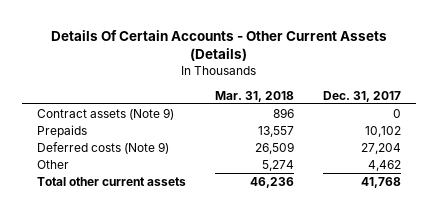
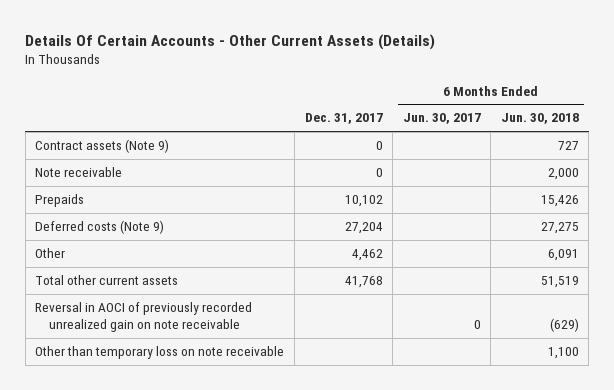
- | Mar. 31, 2018 | Dec. 31, 2017
+ | Dec. 31, 2017 | 6 Months Ended Jun. 30, 2017 | 6 Months Ended Jun. 30, 2018
+ Note receivable | 0 | | 2,000
+ Reversal in AOCI of previously recorded unrealized gain on note receivable | | 0 | (629)
+ Other than temporary loss on note receivable | | | 1,100

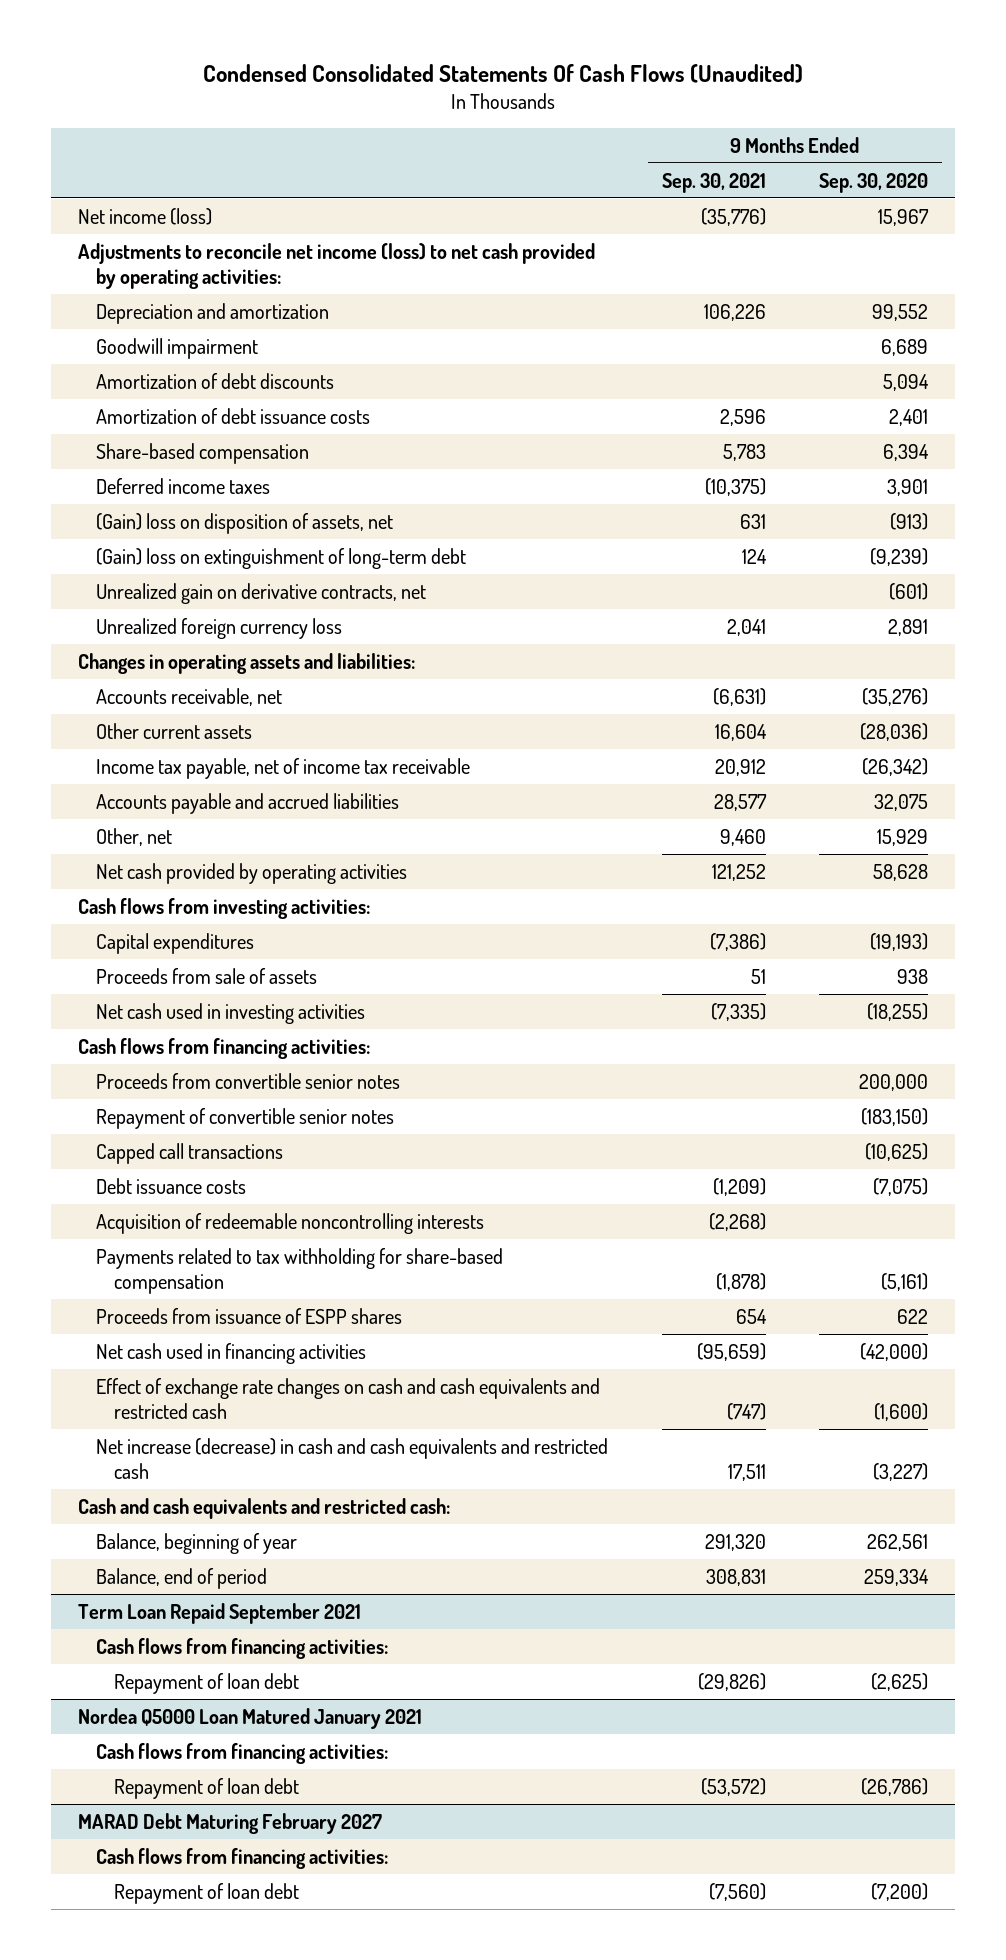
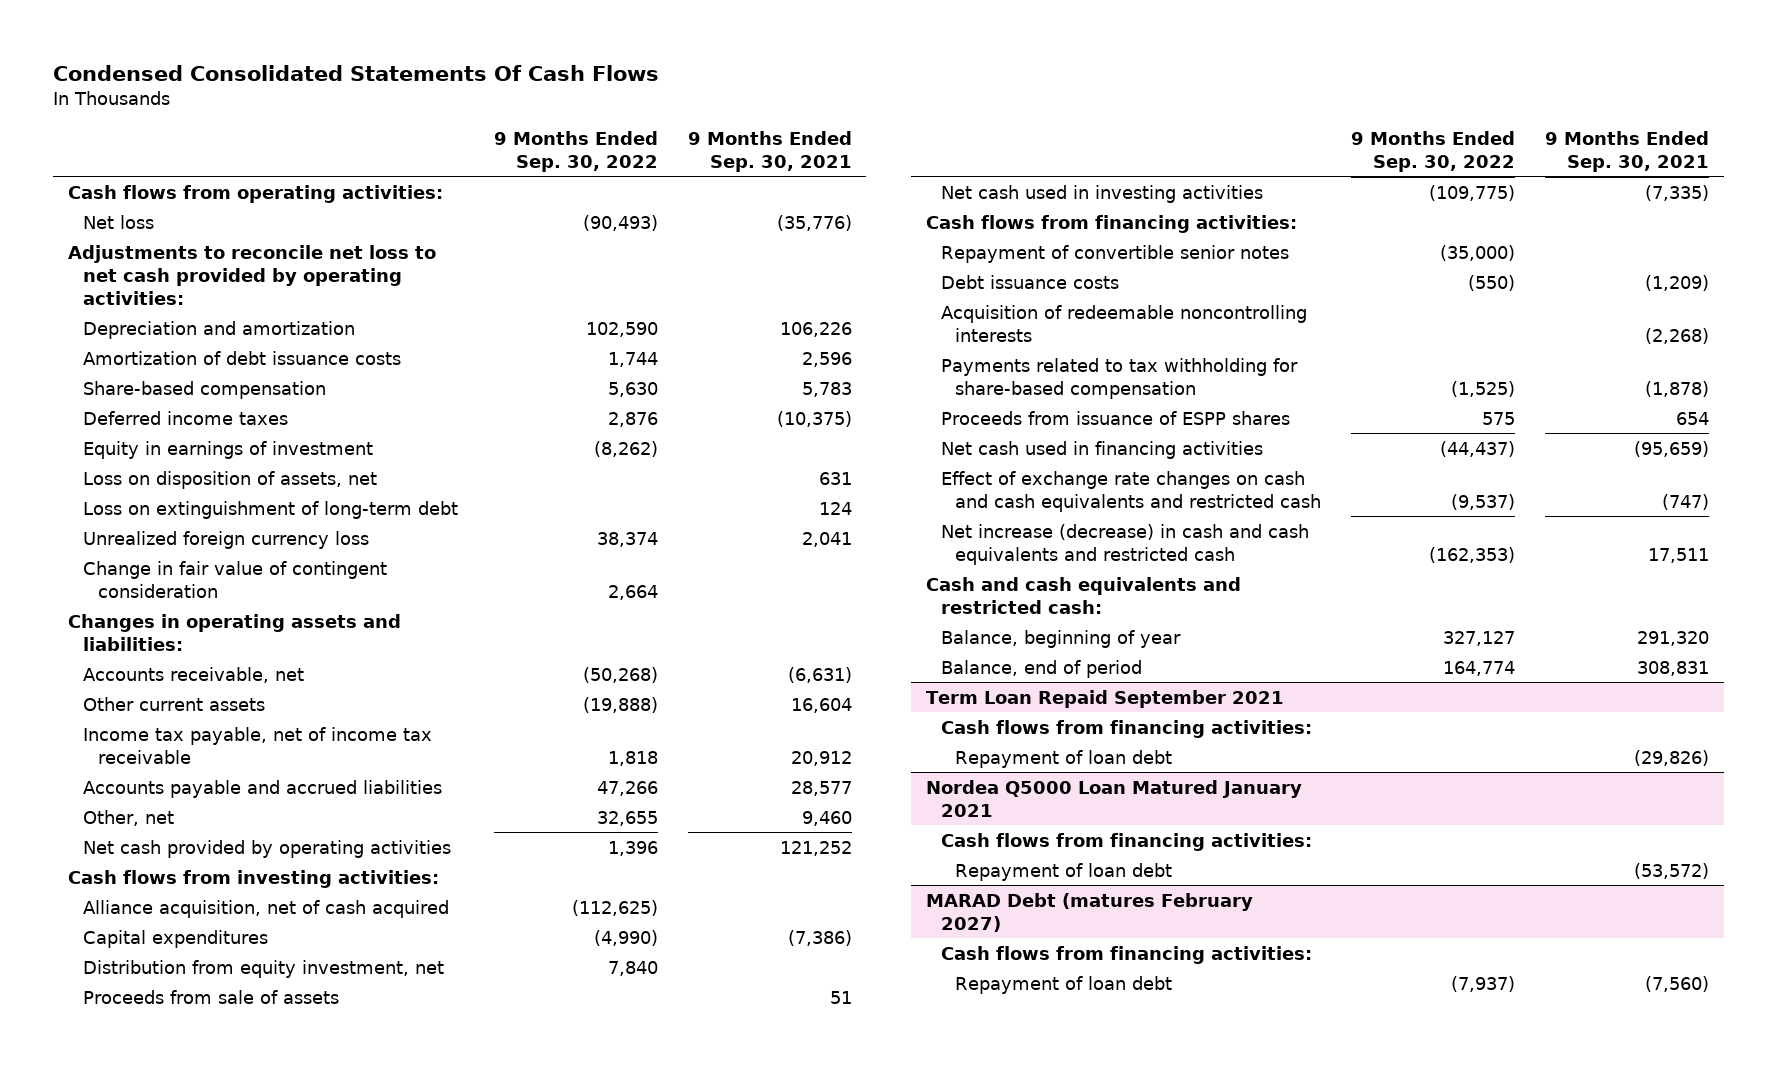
- Condensed Consolidated Statements Of Cash Flows (Unaudited)
+ Condensed Consolidated Statements Of Cash Flows
- | 9 Months Ended Sep. 30, 2021 | 9 Months Ended Sep. 30, 2020
+ | 9 Months Ended Sep. 30, 2022 | 9 Months Ended Sep. 30, 2021
- Net income (loss) | (35,776) | 15,967
- Adjustments to reconcile net income (loss) to net cash provided by operating activities:
+ Cash flows from operating activities:
+ Net loss | (90,493) | (35,776)
+ Adjustments to reconcile net loss to net cash provided by operating activities:
- Goodwill impairment | | 6,689
- Amortization of debt discounts | | 5,094
- (Gain) loss on disposition of assets, net | 631 | (913)
- (Gain) loss on extinguishment of long-term debt | 124 | (9,239)
- Unrealized gain on derivative contracts, net | | (601)
+ Equity in earnings of investment | (8,262) |
+ Loss on disposition of assets, net | | 631
+ Loss on extinguishment of long-term debt | | 124
+ Change in fair value of contingent consideration | 2,664 |
+ Alliance acquisition, net of cash acquired | (112,625) |
+ Distribution from equity investment, net | 7,840 |
- Proceeds from convertible senior notes | | 200,000
- Capped call transactions | | (10,625)
- MARAD Debt Maturing February 2027
+ MARAD Debt (matures February 2027)

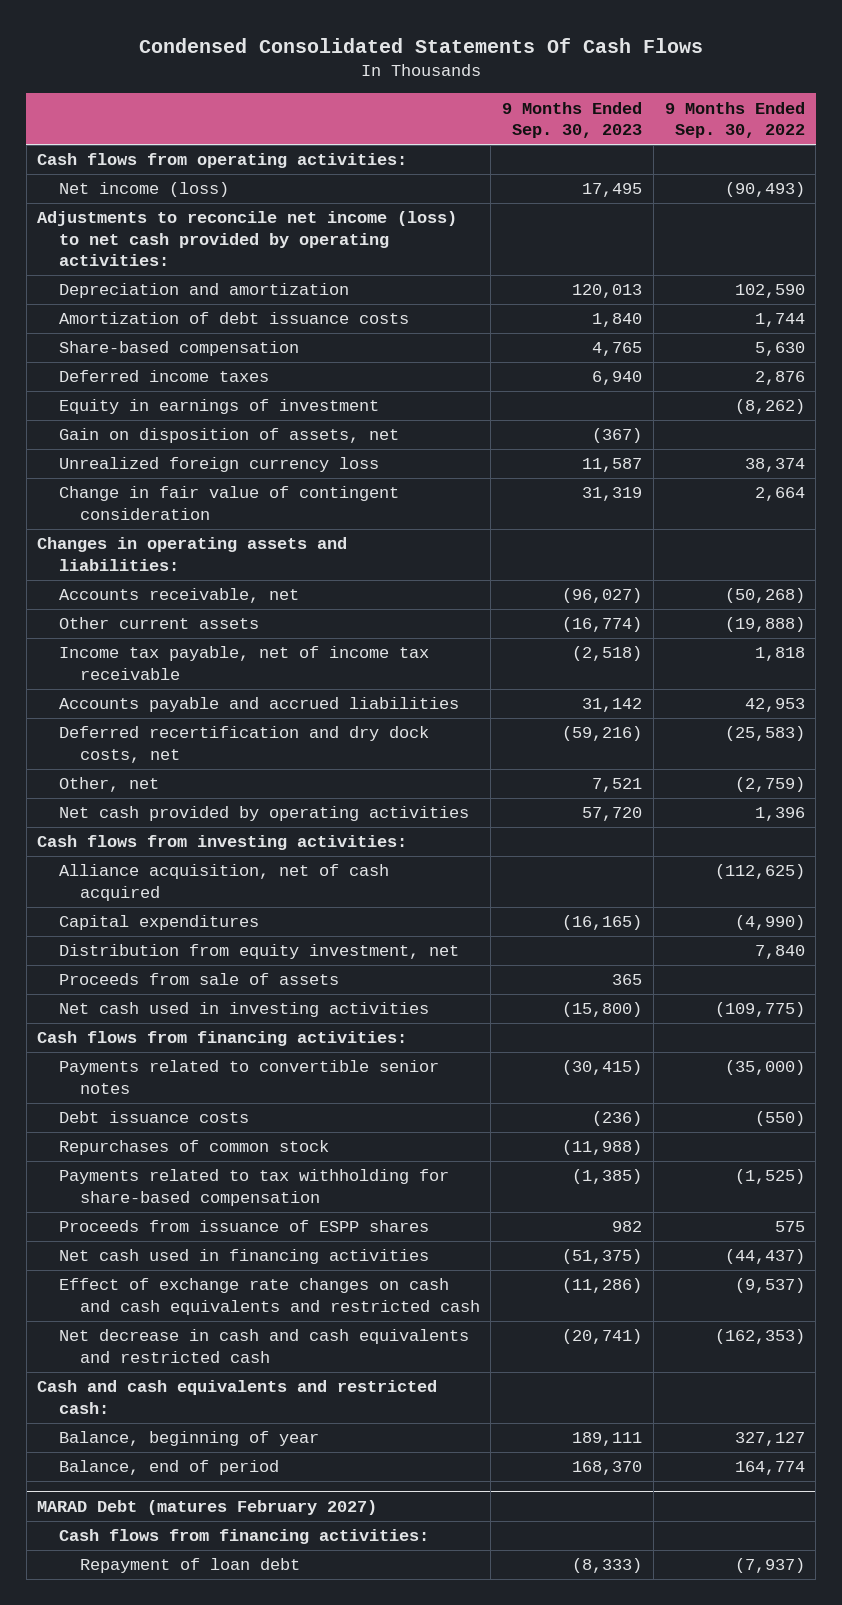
- | 9 Months Ended Sep. 30, 2022 | 9 Months Ended Sep. 30, 2021
+ | 9 Months Ended Sep. 30, 2023 | 9 Months Ended Sep. 30, 2022
- Net loss | (90,493) | (35,776)
- Adjustments to reconcile net loss to net cash provided by operating activities:
+ Net income (loss) | 17,495 | (90,493)
+ Adjustments to reconcile net income (loss) to net cash provided by operating activities:
- Loss on disposition of assets, net | | 631
- Loss on extinguishment of long-term debt | | 124
+ Gain on disposition of assets, net | (367) |
- Accounts payable and accrued liabilities | 47,266 | 28,577
- Other, net | 32,655 | 9,460
+ Accounts payable and accrued liabilities | 31,142 | 42,953
+ Deferred recertification and dry dock costs, net | (59,216) | (25,583)
+ Other, net | 7,521 | (2,759)
- Repayment of convertible senior notes | (35,000) |
+ Payments related to convertible senior notes | (30,415) | (35,000)
- Acquisition of redeemable noncontrolling interests | | (2,268)
+ Repurchases of common stock | (11,988) |
- Net increase (decrease) in cash and cash equivalents and restricted cash | (162,353) | 17,511
+ Net decrease in cash and cash equivalents and restricted cash | (20,741) | (162,353)
- Term Loan Repaid September 2021
- Cash flows from financing activities:
- Repayment of loan debt | | (29,826)
- Nordea Q5000 Loan Matured January 2021
- Cash flows from financing activities:
- Repayment of loan debt | | (53,572)

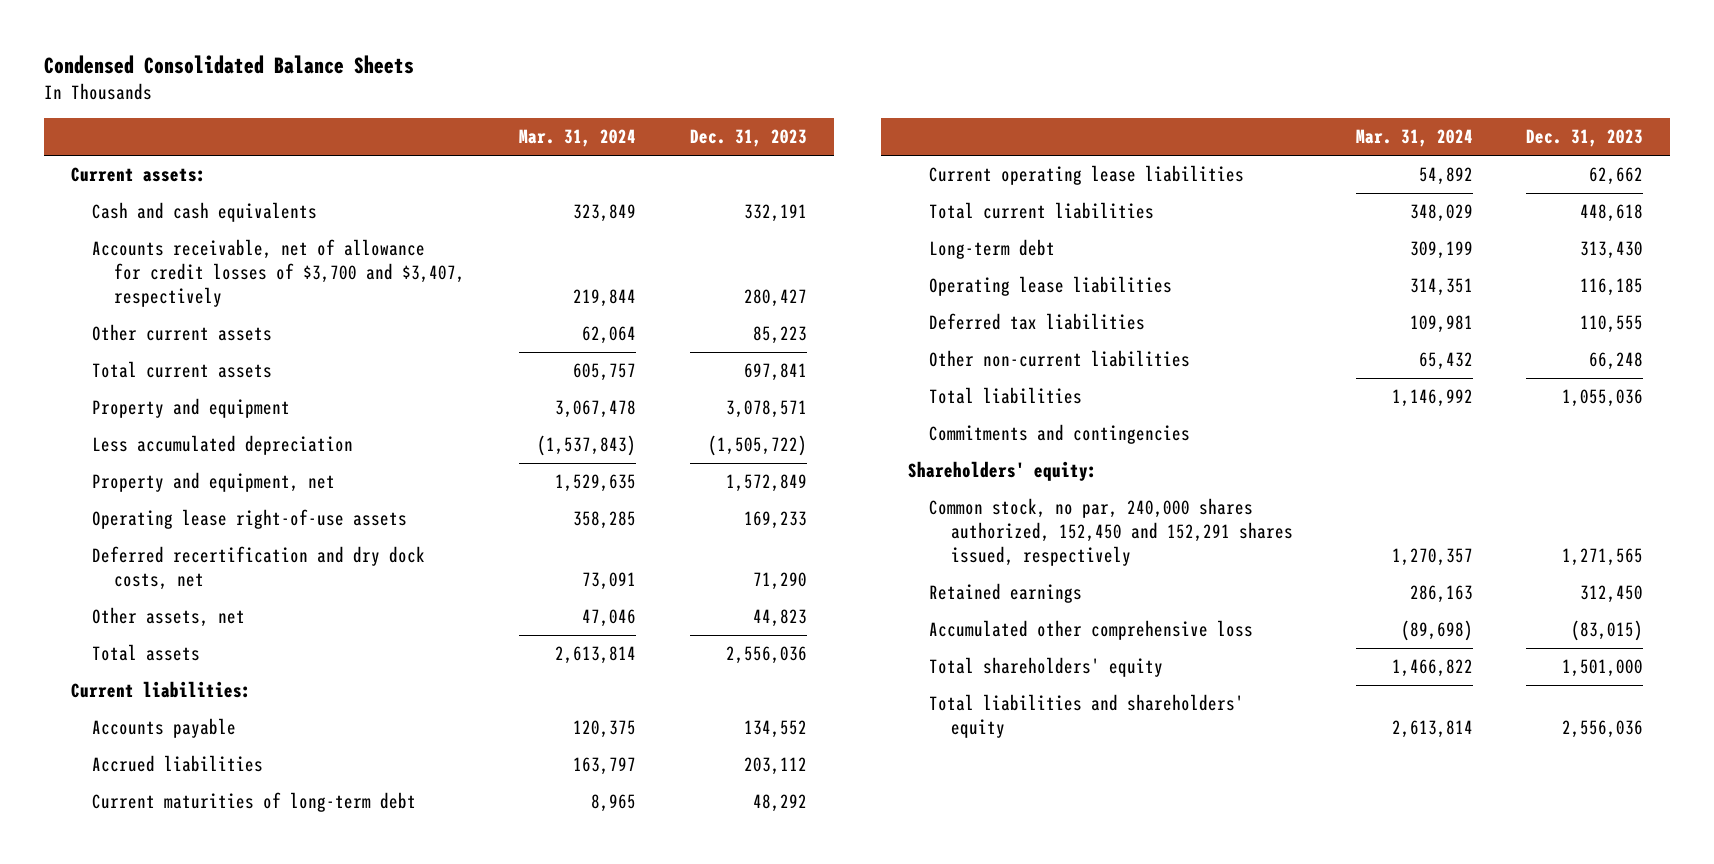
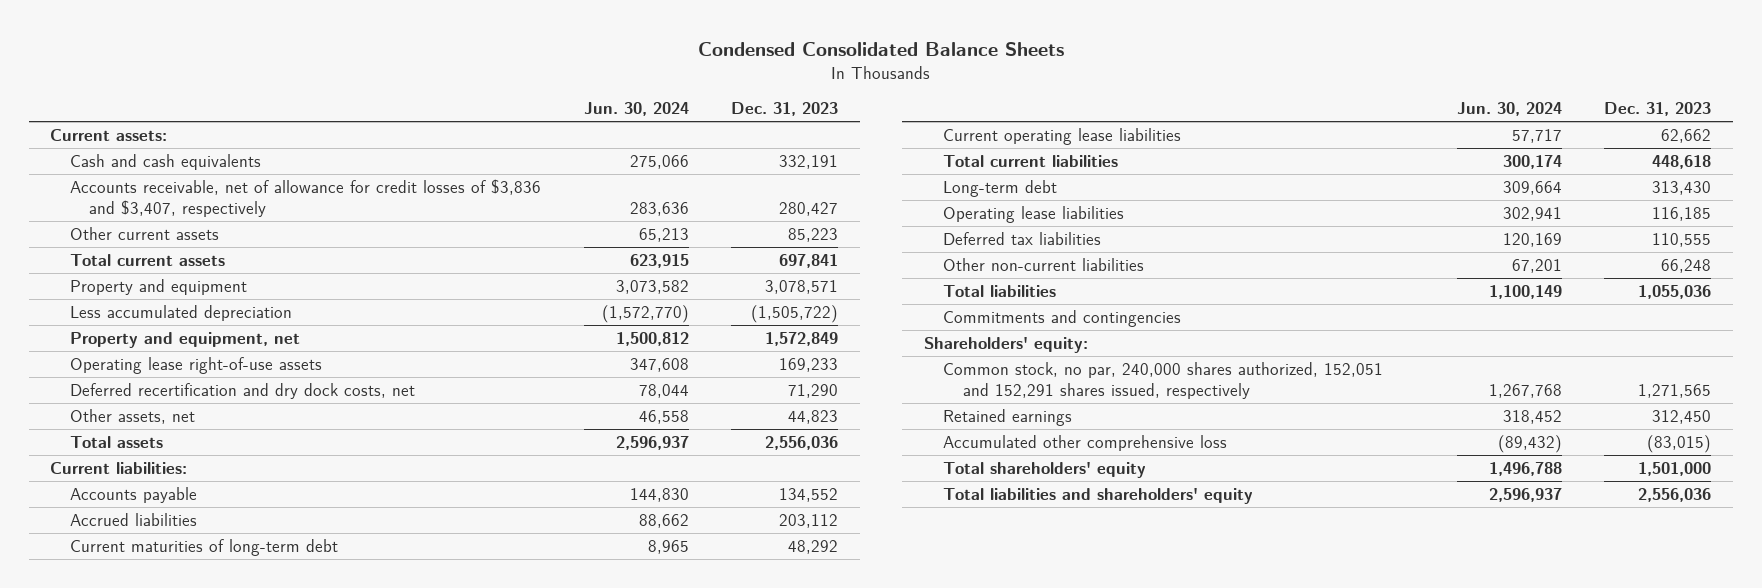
- | Mar. 31, 2024 | Dec. 31, 2023
+ | Jun. 30, 2024 | Dec. 31, 2023
- Accounts receivable, net of allowance for credit losses of $3,700 and $3,407, respectively | 219,844 | 280,427
+ Accounts receivable, net of allowance for credit losses of $3,836 and $3,407, respectively | 283,636 | 280,427
- Common stock, no par, 240,000 shares authorized, 152,450 and 152,291 shares issued, respectively | 1,270,357 | 1,271,565
+ Common stock, no par, 240,000 shares authorized, 152,051 and 152,291 shares issued, respectively | 1,267,768 | 1,271,565

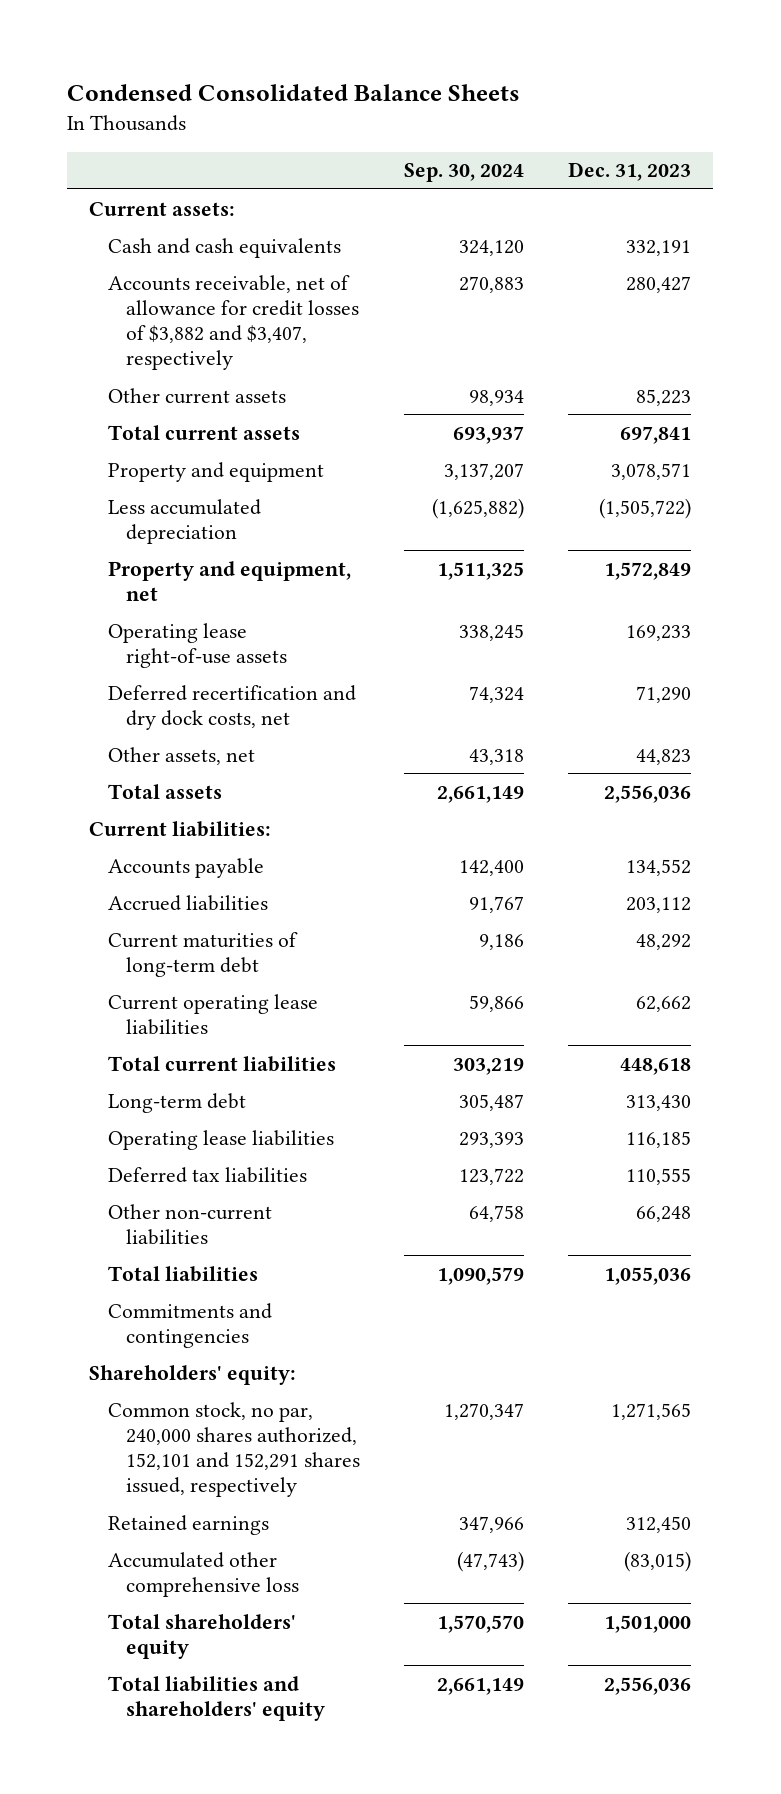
- | Jun. 30, 2024 | Dec. 31, 2023
+ | Sep. 30, 2024 | Dec. 31, 2023
- Accounts receivable, net of allowance for credit losses of $3,836 and $3,407, respectively | 283,636 | 280,427
+ Accounts receivable, net of allowance for credit losses of $3,882 and $3,407, respectively | 270,883 | 280,427
- Common stock, no par, 240,000 shares authorized, 152,051 and 152,291 shares issued, respectively | 1,267,768 | 1,271,565
+ Common stock, no par, 240,000 shares authorized, 152,101 and 152,291 shares issued, respectively | 1,270,347 | 1,271,565

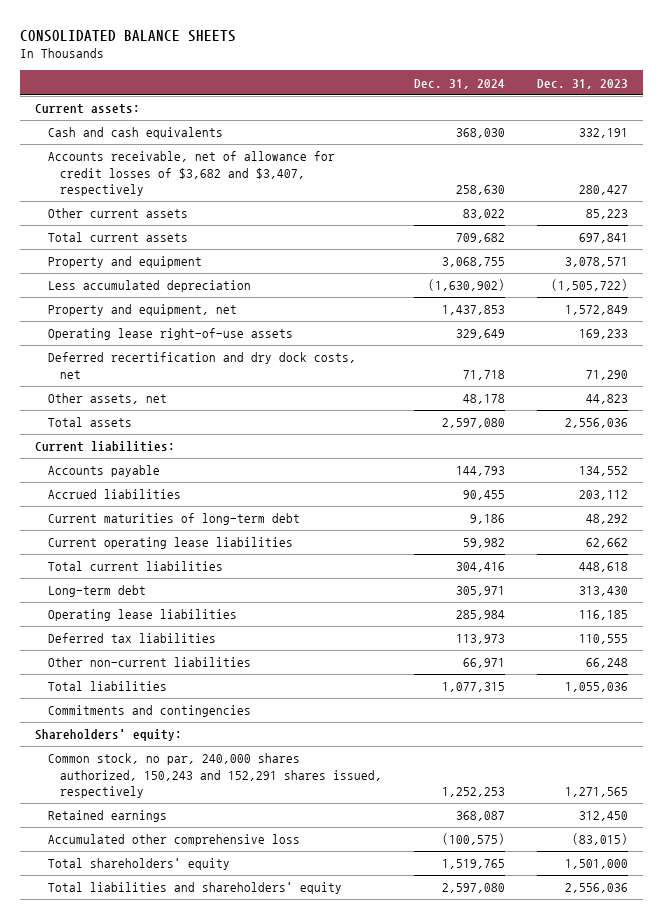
- Condensed Consolidated Balance Sheets
+ CONSOLIDATED BALANCE SHEETS
- | Sep. 30, 2024 | Dec. 31, 2023
+ | Dec. 31, 2024 | Dec. 31, 2023
- Accounts receivable, net of allowance for credit losses of $3,882 and $3,407, respectively | 270,883 | 280,427
+ Accounts receivable, net of allowance for credit losses of $3,682 and $3,407, respectively | 258,630 | 280,427
- Common stock, no par, 240,000 shares authorized, 152,101 and 152,291 shares issued, respectively | 1,270,347 | 1,271,565
+ Common stock, no par, 240,000 shares authorized, 150,243 and 152,291 shares issued, respectively | 1,252,253 | 1,271,565

